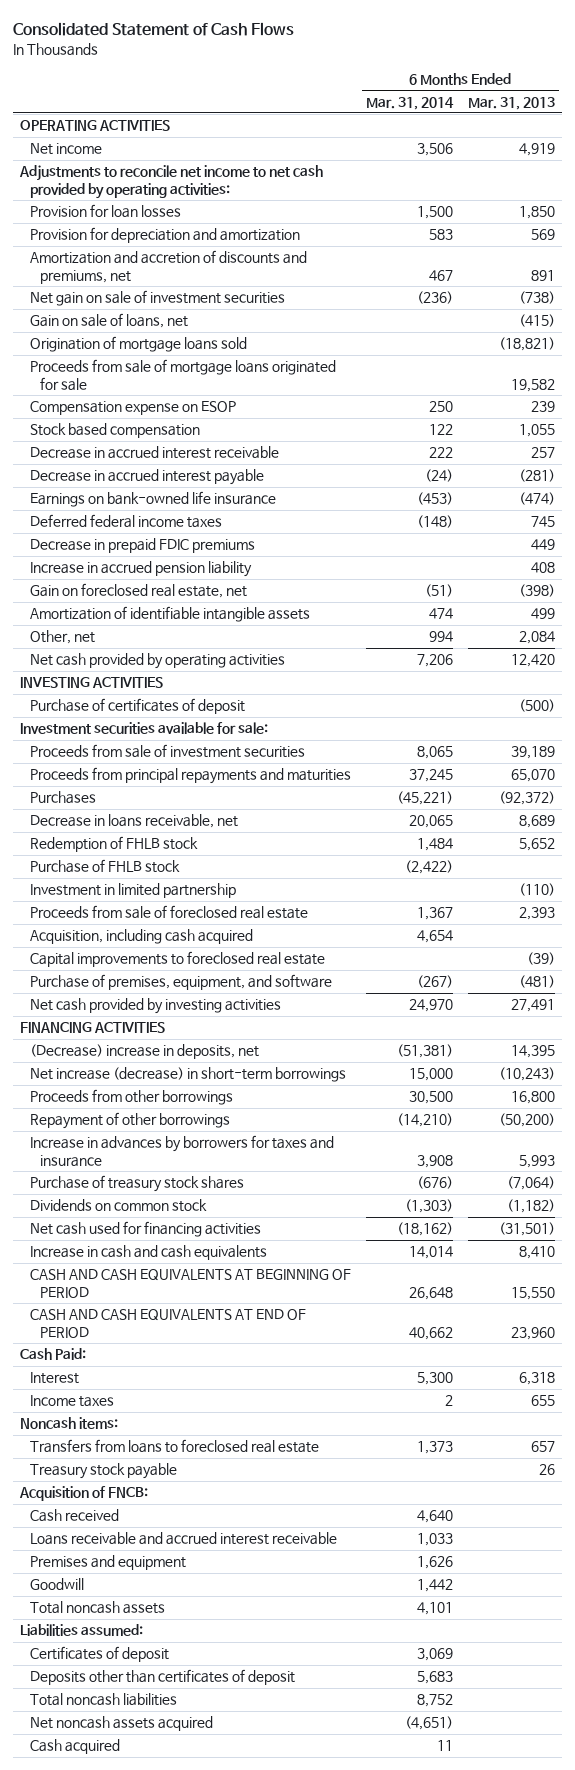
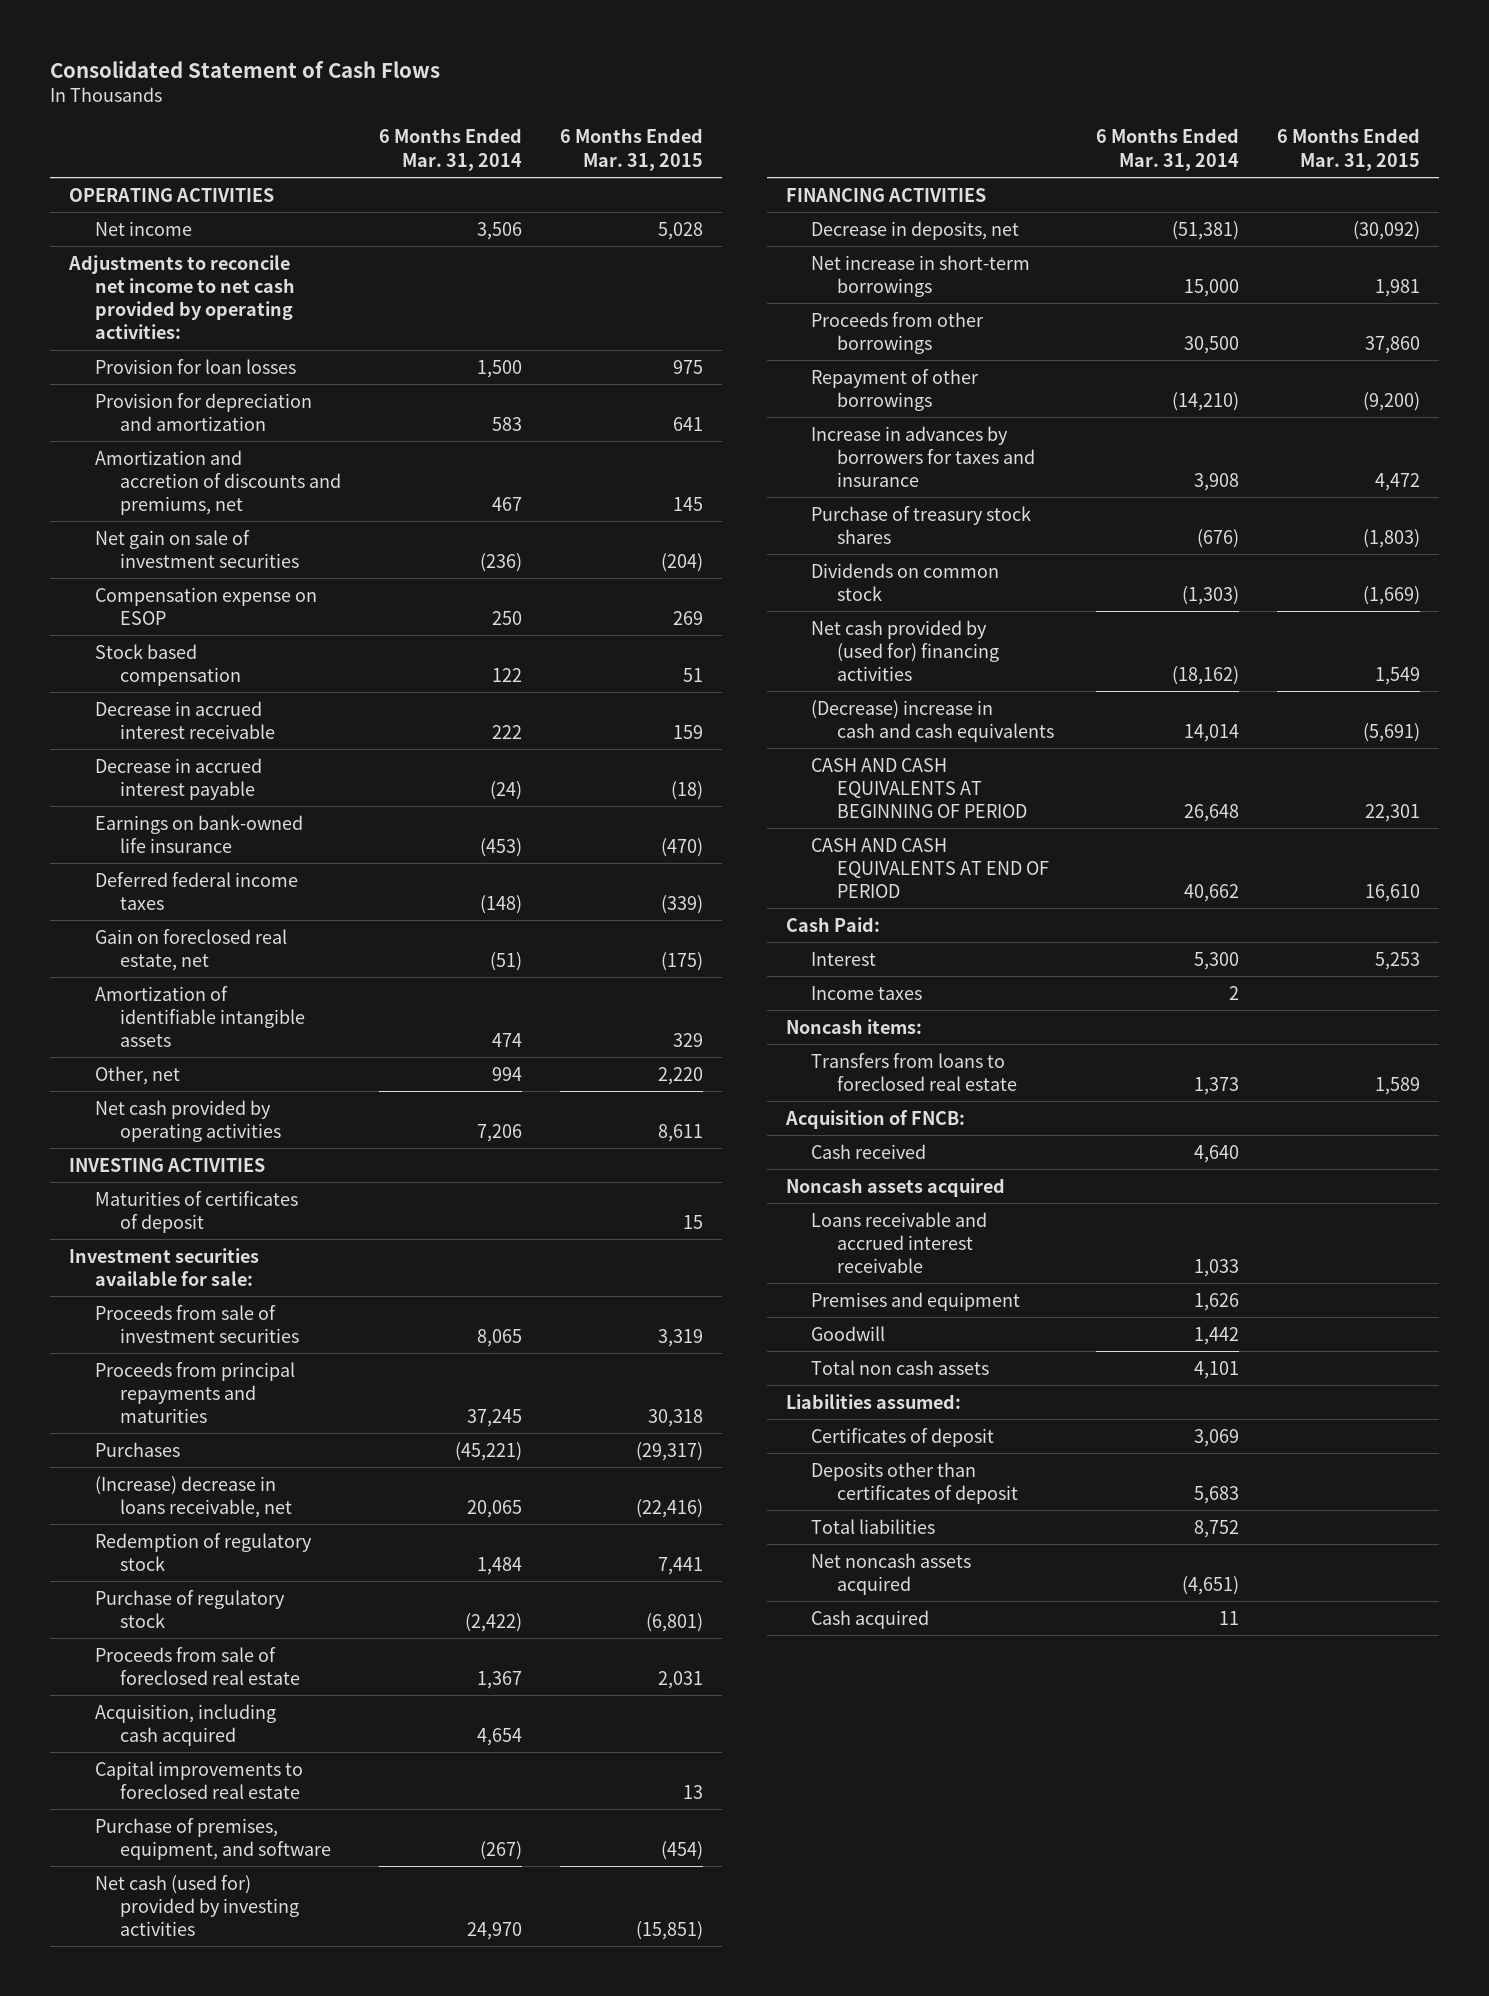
- | 6 Months Ended Mar. 31, 2014 | 6 Months Ended Mar. 31, 2013
+ | 6 Months Ended Mar. 31, 2014 | 6 Months Ended Mar. 31, 2015
- Gain on sale of loans, net | | (415)
- Origination of mortgage loans sold | | (18,821)
- Proceeds from sale of mortgage loans originated for sale | | 19,582
- Decrease in prepaid FDIC premiums | | 449
- Increase in accrued pension liability | | 408
- Purchase of certificates of deposit | | (500)
+ Maturities of certificates of deposit | | 15
- Decrease in loans receivable, net | 20,065 | 8,689
- Redemption of FHLB stock | 1,484 | 5,652
- Purchase of FHLB stock | (2,422) |
- Investment in limited partnership | | (110)
+ (Increase) decrease in loans receivable, net | 20,065 | (22,416)
+ Redemption of regulatory stock | 1,484 | 7,441
+ Purchase of regulatory stock | (2,422) | (6,801)
- Net cash provided by investing activities | 24,970 | 27,491
+ Net cash (used for) provided by investing activities | 24,970 | (15,851)
- (Decrease) increase in deposits, net | (51,381) | 14,395
- Net increase (decrease) in short-term borrowings | 15,000 | (10,243)
+ Decrease in deposits, net | (51,381) | (30,092)
+ Net increase in short-term borrowings | 15,000 | 1,981
- Net cash used for financing activities | (18,162) | (31,501)
- Increase in cash and cash equivalents | 14,014 | 8,410
+ Net cash provided by (used for) financing activities | (18,162) | 1,549
+ (Decrease) increase in cash and cash equivalents | 14,014 | (5,691)
- Treasury stock payable | | 26
+ Noncash assets acquired
- Total noncash assets | 4,101 |
+ Total non cash assets | 4,101 |
- Total noncash liabilities | 8,752 |
+ Total liabilities | 8,752 |

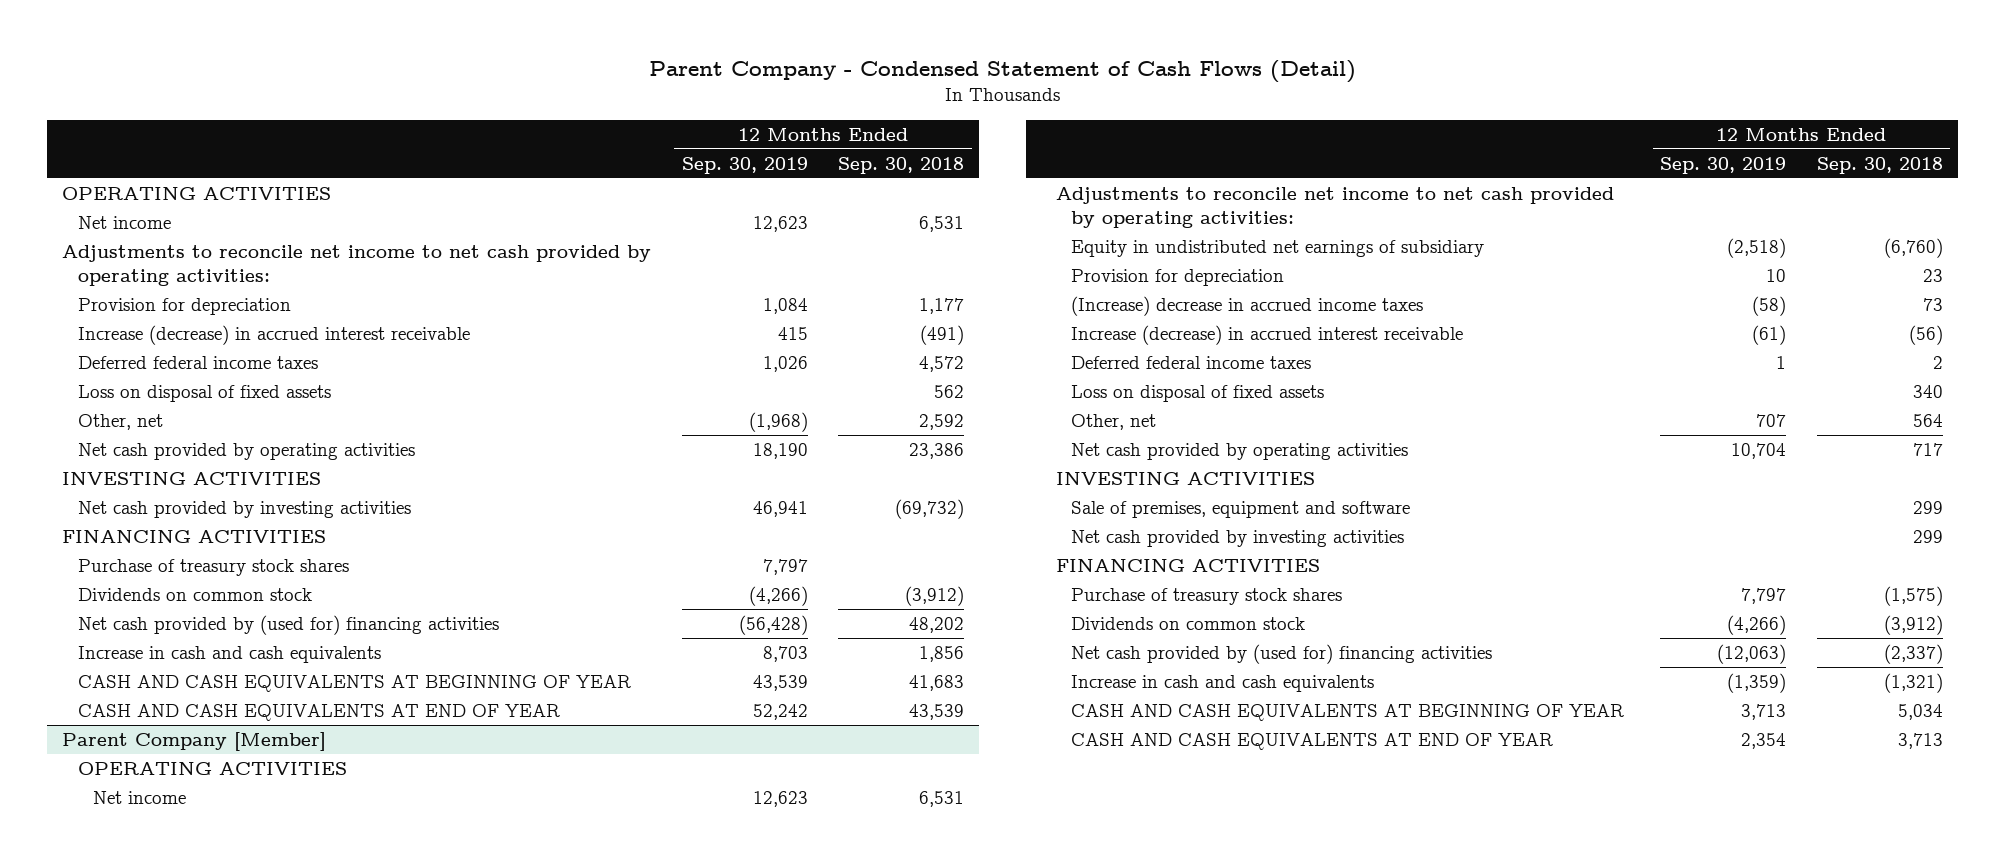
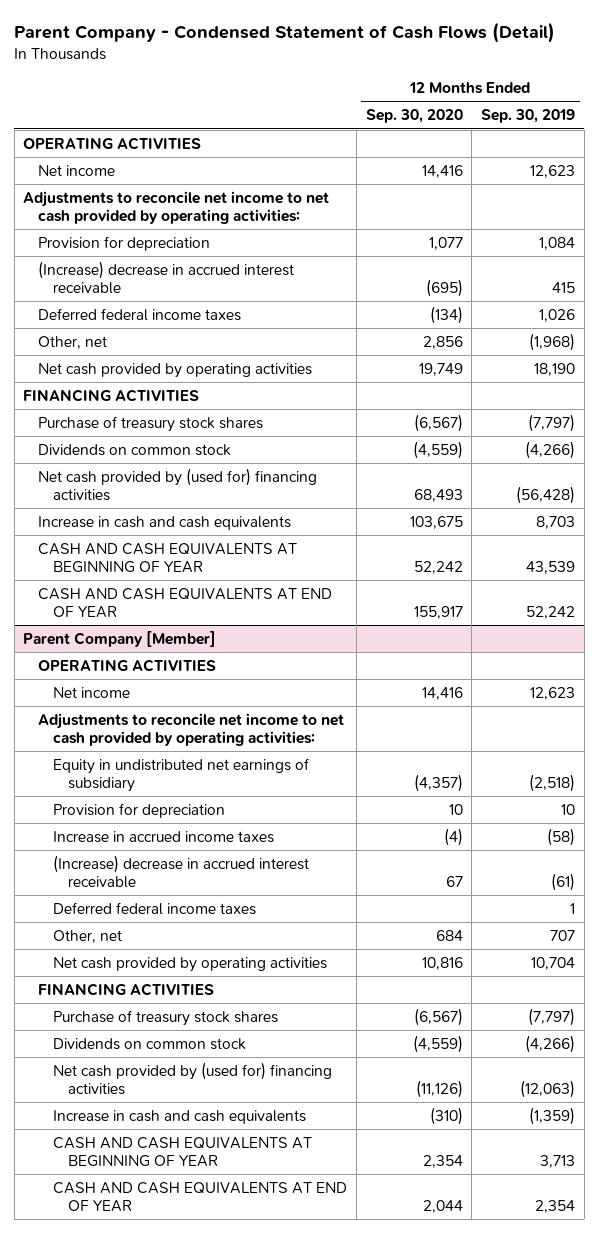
- | 12 Months Ended Sep. 30, 2019 | 12 Months Ended Sep. 30, 2018
+ | 12 Months Ended Sep. 30, 2020 | 12 Months Ended Sep. 30, 2019
- Increase (decrease) in accrued interest receivable | 415 | (491)
+ (Increase) decrease in accrued interest receivable | (695) | 415
- Loss on disposal of fixed assets | | 562
- INVESTING ACTIVITIES
- Net cash provided by investing activities | 46,941 | (69,732)
- Purchase of treasury stock shares | 7,797 |
+ Purchase of treasury stock shares | (6,567) | (7,797)
@ Parent Company [Member]
- (Increase) decrease in accrued income taxes | (58) | 73
- Increase (decrease) in accrued interest receivable | (61) | (56)
+ Increase in accrued income taxes | (4) | (58)
+ (Increase) decrease in accrued interest receivable | 67 | (61)
- Loss on disposal of fixed assets | | 340
- INVESTING ACTIVITIES
- Sale of premises, equipment and software | | 299
- Net cash provided by investing activities | | 299
- Purchase of treasury stock shares | 7,797 | (1,575)
+ Purchase of treasury stock shares | (6,567) | (7,797)

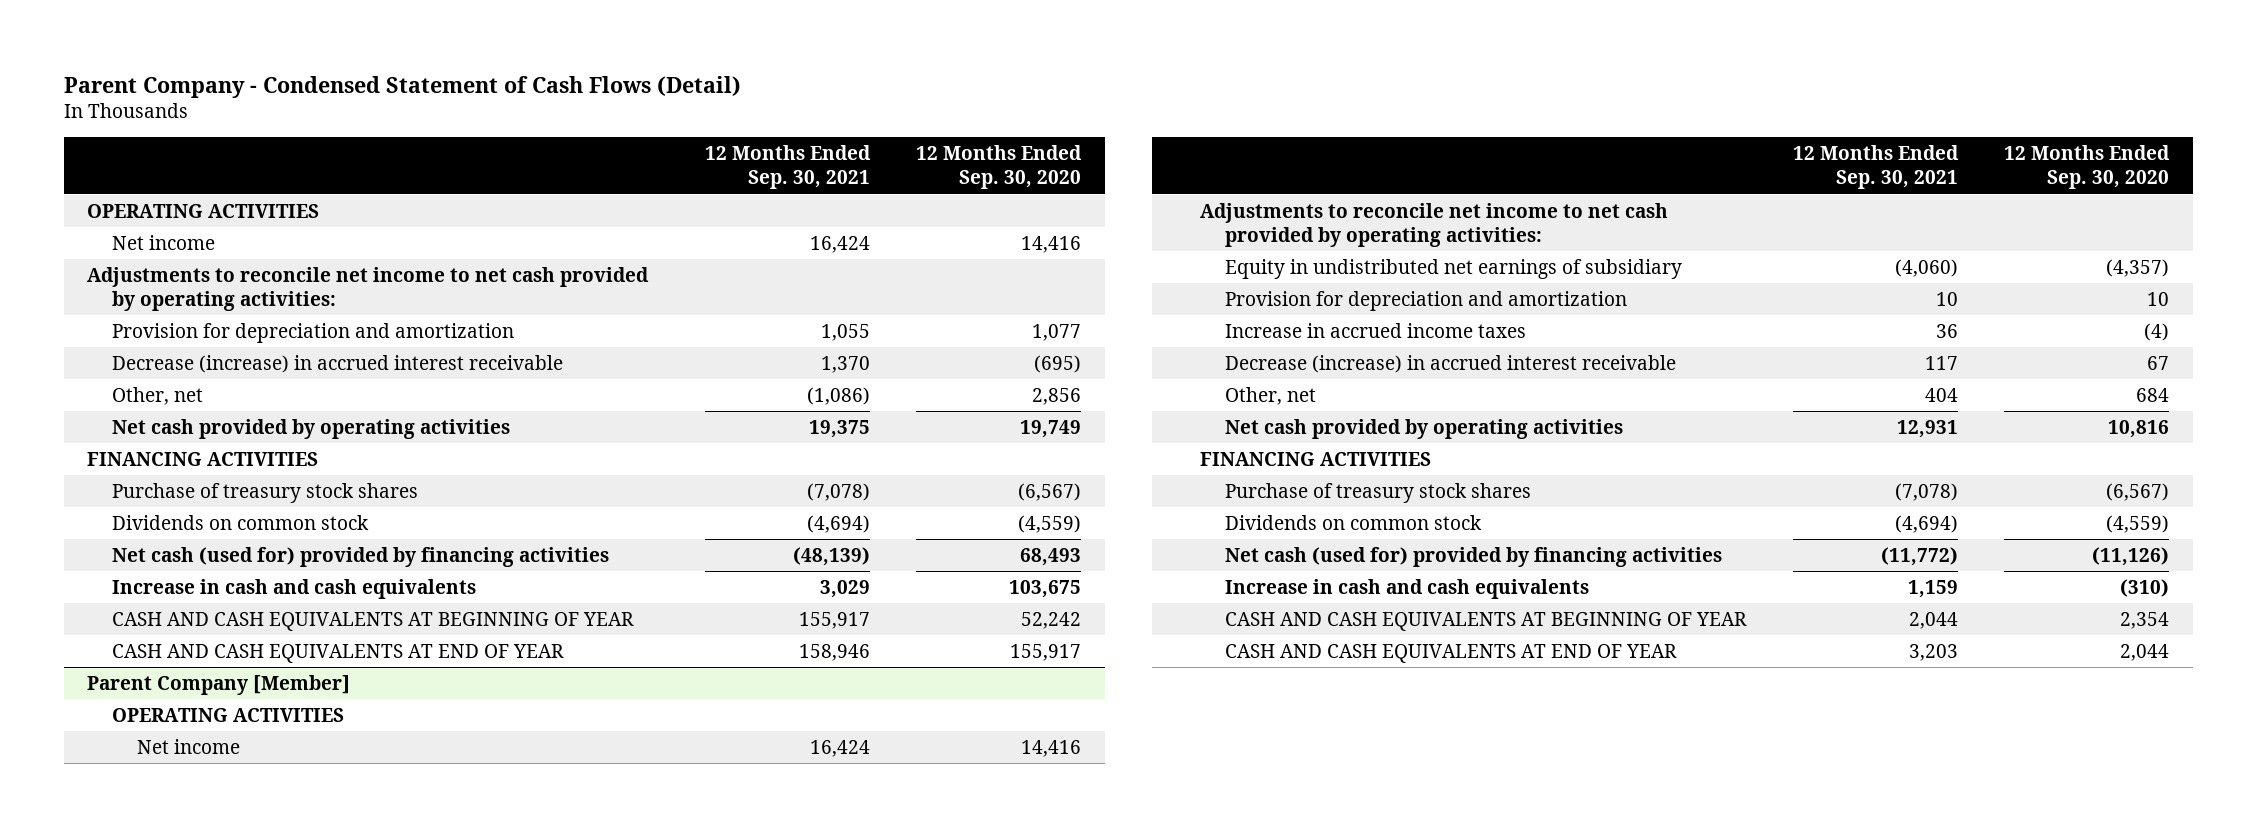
- | 12 Months Ended Sep. 30, 2020 | 12 Months Ended Sep. 30, 2019
+ | 12 Months Ended Sep. 30, 2021 | 12 Months Ended Sep. 30, 2020
- Provision for depreciation | 1,077 | 1,084
- (Increase) decrease in accrued interest receivable | (695) | 415
- Deferred federal income taxes | (134) | 1,026
+ Provision for depreciation and amortization | 1,055 | 1,077
+ Decrease (increase) in accrued interest receivable | 1,370 | (695)
- Net cash provided by (used for) financing activities | 68,493 | (56,428)
+ Net cash (used for) provided by financing activities | (48,139) | 68,493
@ Parent Company [Member]
- Provision for depreciation | 10 | 10
+ Provision for depreciation and amortization | 10 | 10
- (Increase) decrease in accrued interest receivable | 67 | (61)
- Deferred federal income taxes | | 1
+ Decrease (increase) in accrued interest receivable | 117 | 67
- Net cash provided by (used for) financing activities | (11,126) | (12,063)
+ Net cash (used for) provided by financing activities | (11,772) | (11,126)

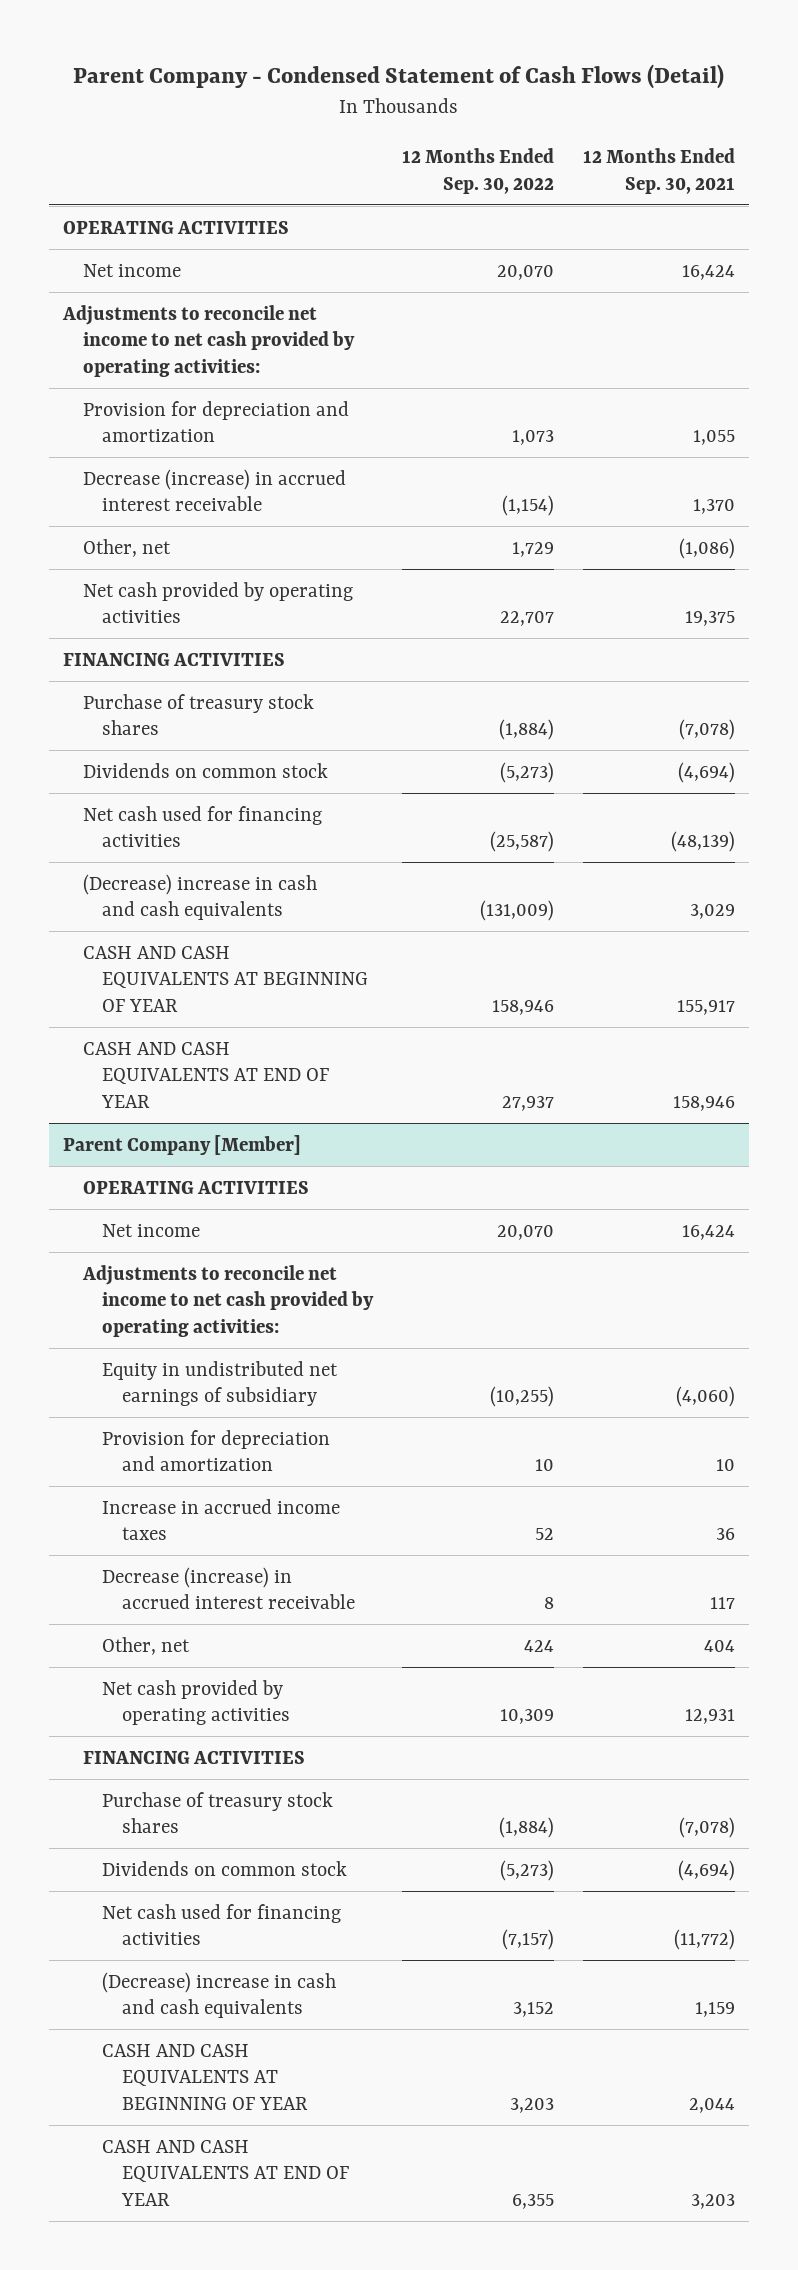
- | 12 Months Ended Sep. 30, 2021 | 12 Months Ended Sep. 30, 2020
+ | 12 Months Ended Sep. 30, 2022 | 12 Months Ended Sep. 30, 2021
- Net cash (used for) provided by financing activities | (48,139) | 68,493
- Increase in cash and cash equivalents | 3,029 | 103,675
+ Net cash used for financing activities | (25,587) | (48,139)
+ (Decrease) increase in cash and cash equivalents | (131,009) | 3,029
@ Parent Company [Member]
- Net cash (used for) provided by financing activities | (11,772) | (11,126)
- Increase in cash and cash equivalents | 1,159 | (310)
+ Net cash used for financing activities | (7,157) | (11,772)
+ (Decrease) increase in cash and cash equivalents | 3,152 | 1,159

